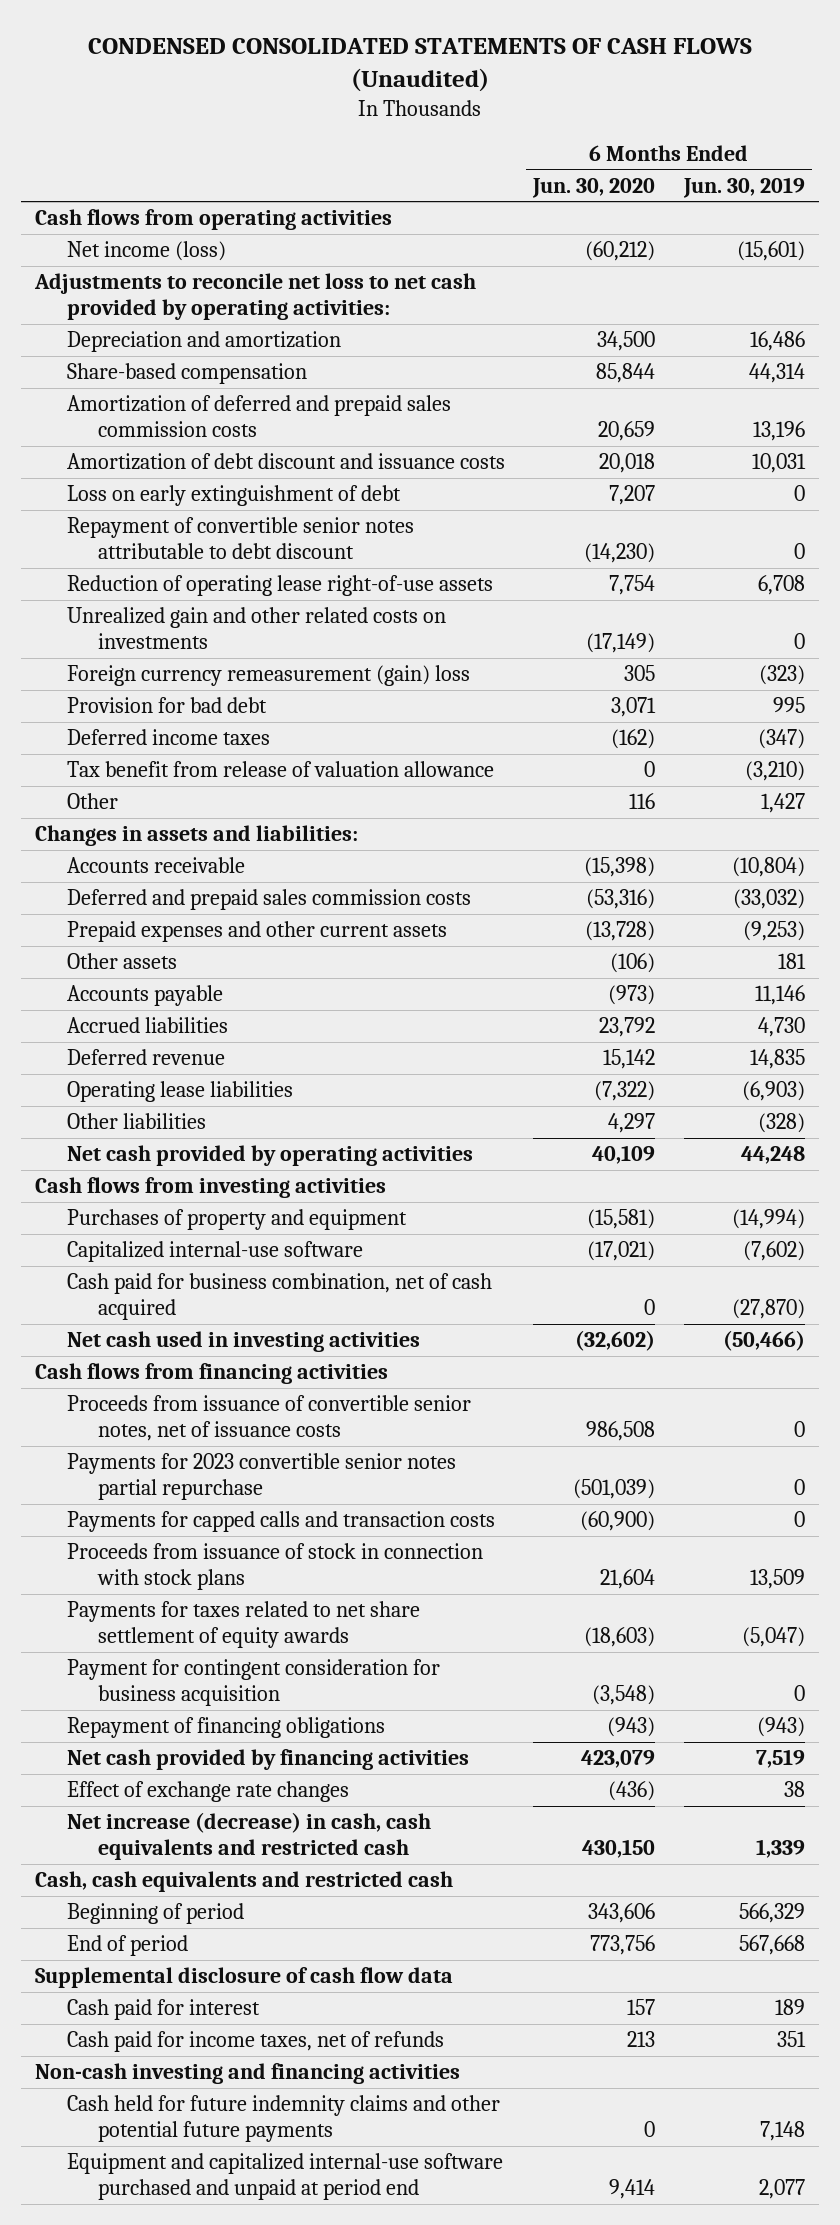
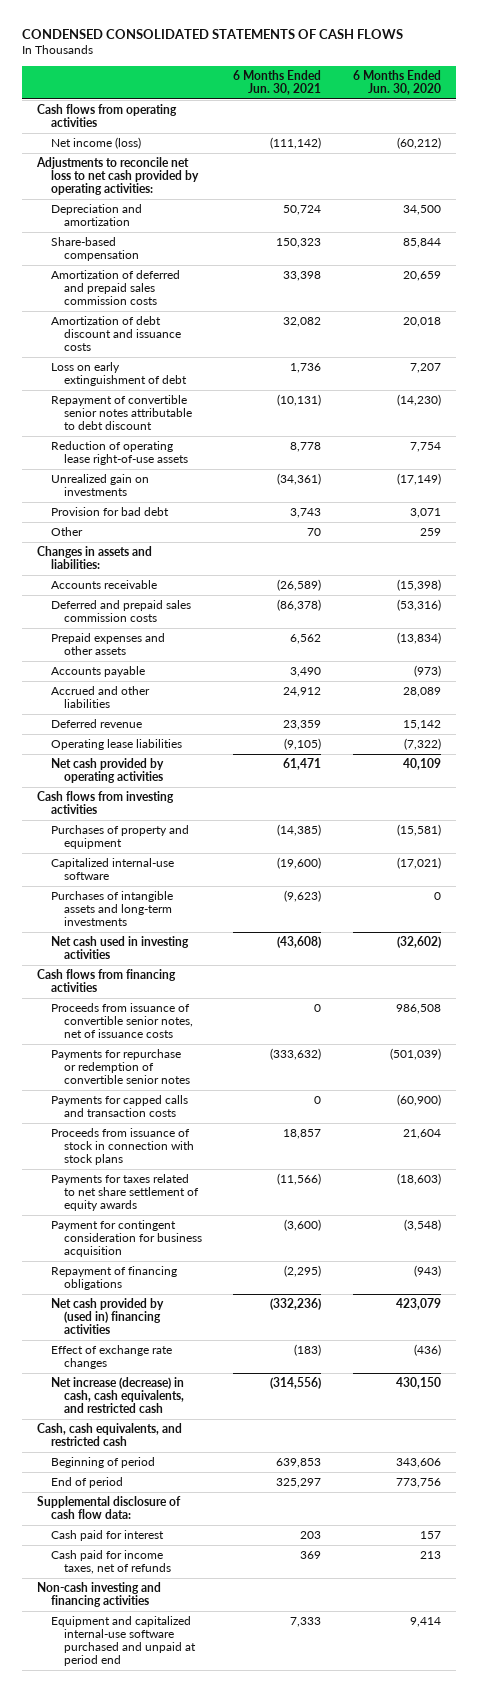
- CONDENSED CONSOLIDATED STATEMENTS OF CASH FLOWS (Unaudited)
+ CONDENSED CONSOLIDATED STATEMENTS OF CASH FLOWS
- | 6 Months Ended Jun. 30, 2020 | 6 Months Ended Jun. 30, 2019
+ | 6 Months Ended Jun. 30, 2021 | 6 Months Ended Jun. 30, 2020
- Unrealized gain and other related costs on investments | (17,149) | 0
- Foreign currency remeasurement (gain) loss | 305 | (323)
+ Unrealized gain on investments | (34,361) | (17,149)
- Deferred income taxes | (162) | (347)
- Tax benefit from release of valuation allowance | 0 | (3,210)
- Other | 116 | 1,427
+ Other | 70 | 259
- Prepaid expenses and other current assets | (13,728) | (9,253)
- Other assets | (106) | 181
+ Prepaid expenses and other assets | 6,562 | (13,834)
- Accrued liabilities | 23,792 | 4,730
+ Accrued and other liabilities | 24,912 | 28,089
- Other liabilities | 4,297 | (328)
- Cash paid for business combination, net of cash acquired | 0 | (27,870)
+ Purchases of intangible assets and long-term investments | (9,623) | 0
- Payments for 2023 convertible senior notes partial repurchase | (501,039) | 0
+ Payments for repurchase or redemption of convertible senior notes | (333,632) | (501,039)
- Net cash provided by financing activities | 423,079 | 7,519
+ Net cash provided by (used in) financing activities | (332,236) | 423,079
- Net increase (decrease) in cash, cash equivalents and restricted cash | 430,150 | 1,339
- Cash, cash equivalents and restricted cash
+ Net increase (decrease) in cash, cash equivalents, and restricted cash | (314,556) | 430,150
+ Cash, cash equivalents, and restricted cash
- Supplemental disclosure of cash flow data
+ Supplemental disclosure of cash flow data:
- Cash held for future indemnity claims and other potential future payments | 0 | 7,148

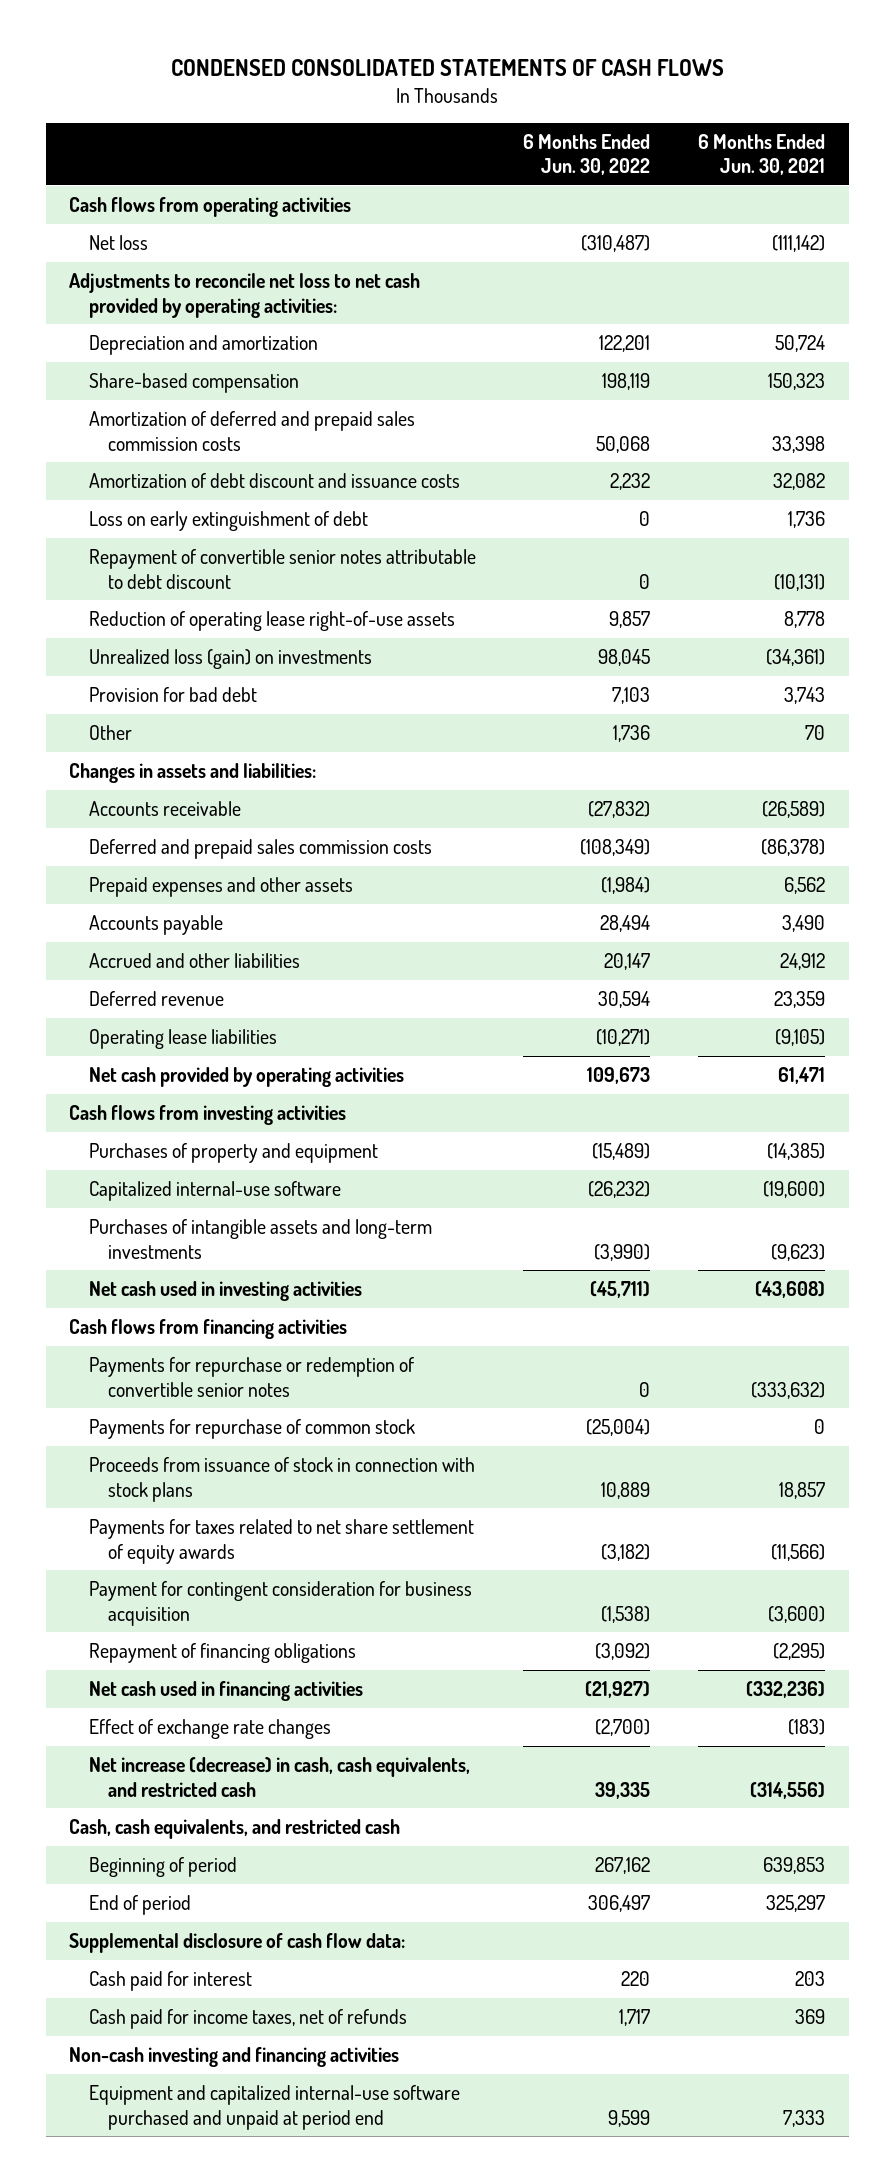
- | 6 Months Ended Jun. 30, 2021 | 6 Months Ended Jun. 30, 2020
+ | 6 Months Ended Jun. 30, 2022 | 6 Months Ended Jun. 30, 2021
- Net income (loss) | (111,142) | (60,212)
+ Net loss | (310,487) | (111,142)
- Unrealized gain on investments | (34,361) | (17,149)
+ Unrealized loss (gain) on investments | 98,045 | (34,361)
- Proceeds from issuance of convertible senior notes, net of issuance costs | 0 | 986,508
- Payments for capped calls and transaction costs | 0 | (60,900)
+ Payments for repurchase of common stock | (25,004) | 0
- Net cash provided by (used in) financing activities | (332,236) | 423,079
+ Net cash used in financing activities | (21,927) | (332,236)

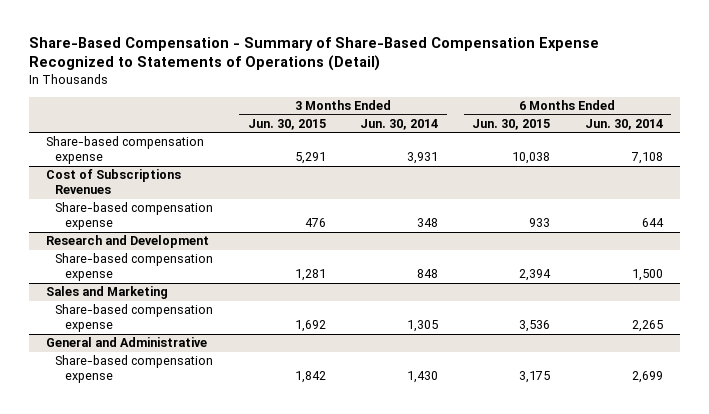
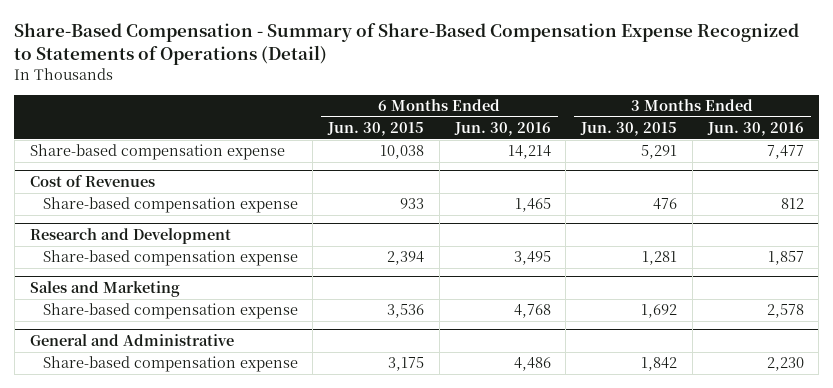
- | 3 Months Ended Jun. 30, 2015 | 3 Months Ended Jun. 30, 2014 | 6 Months Ended Jun. 30, 2015 | 6 Months Ended Jun. 30, 2014
+ | 6 Months Ended Jun. 30, 2015 | 6 Months Ended Jun. 30, 2016 | 3 Months Ended Jun. 30, 2015 | 3 Months Ended Jun. 30, 2016
- Cost of Subscriptions Revenues
+ Cost of Revenues

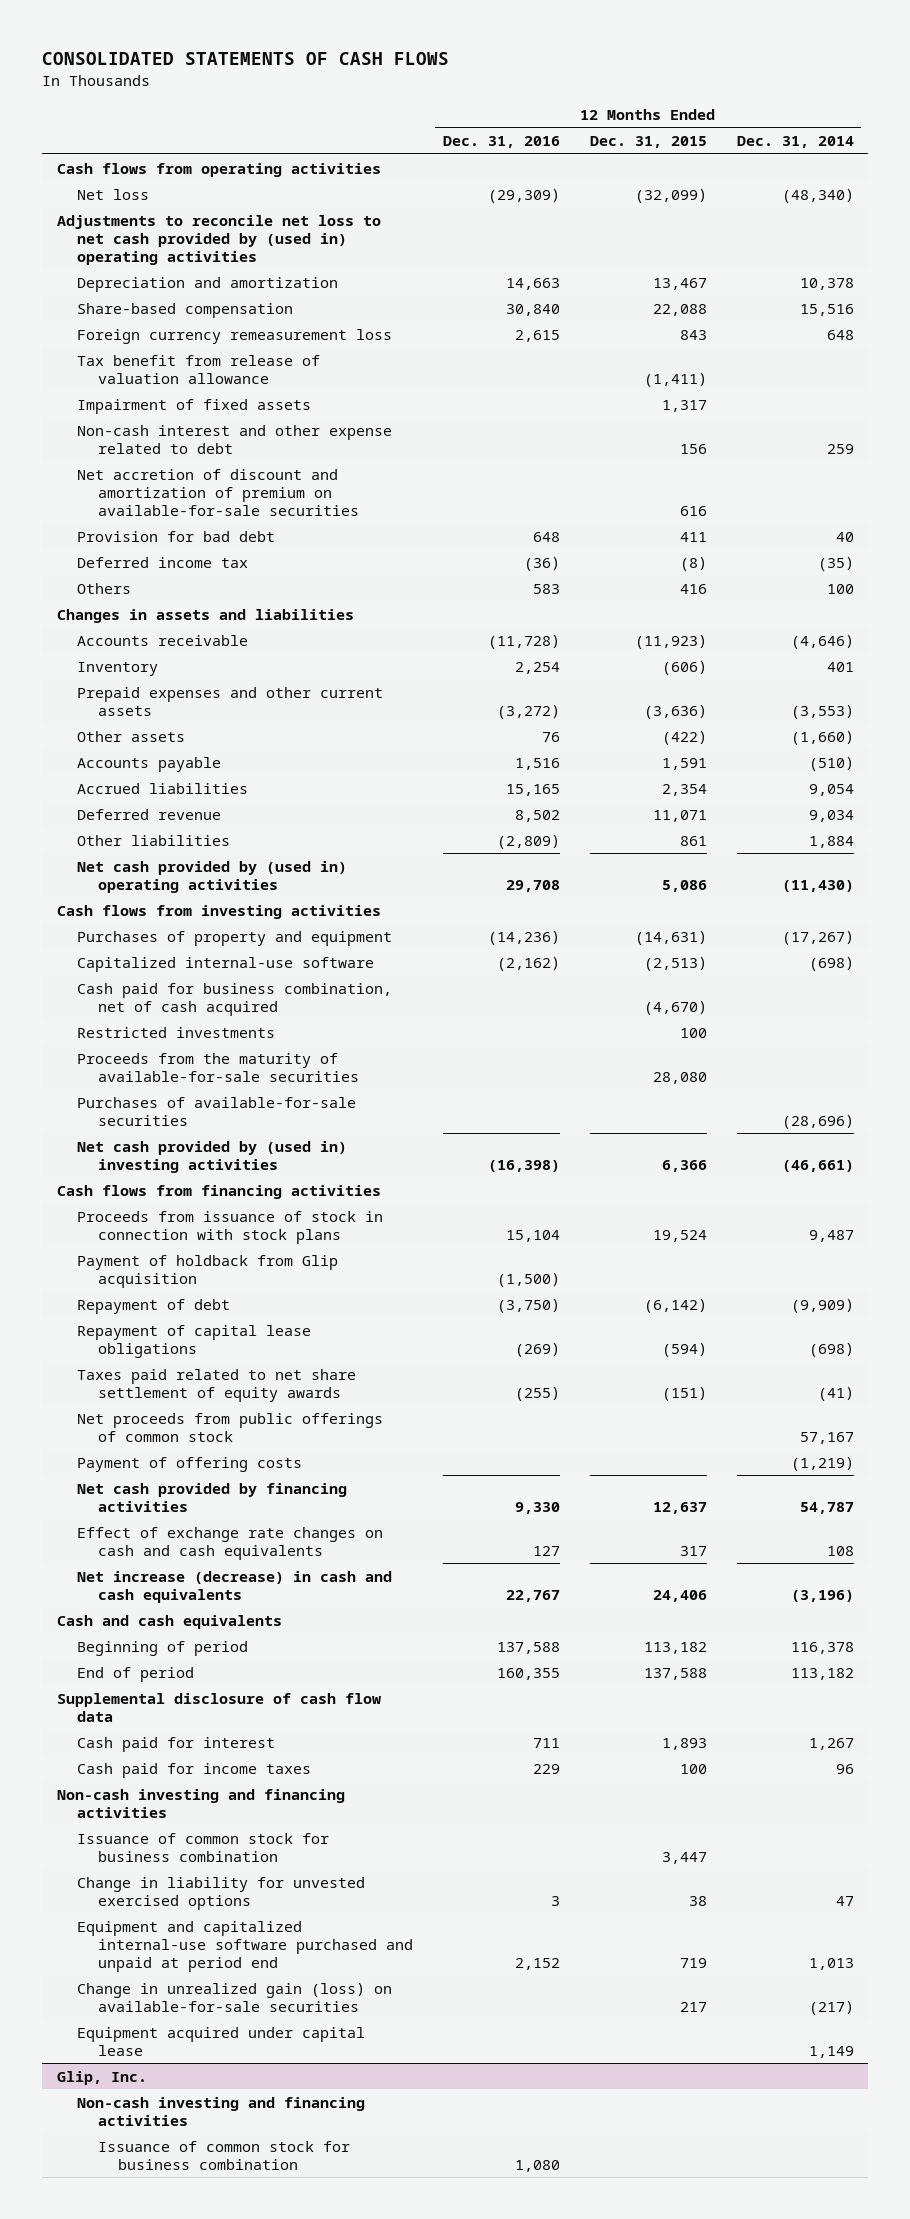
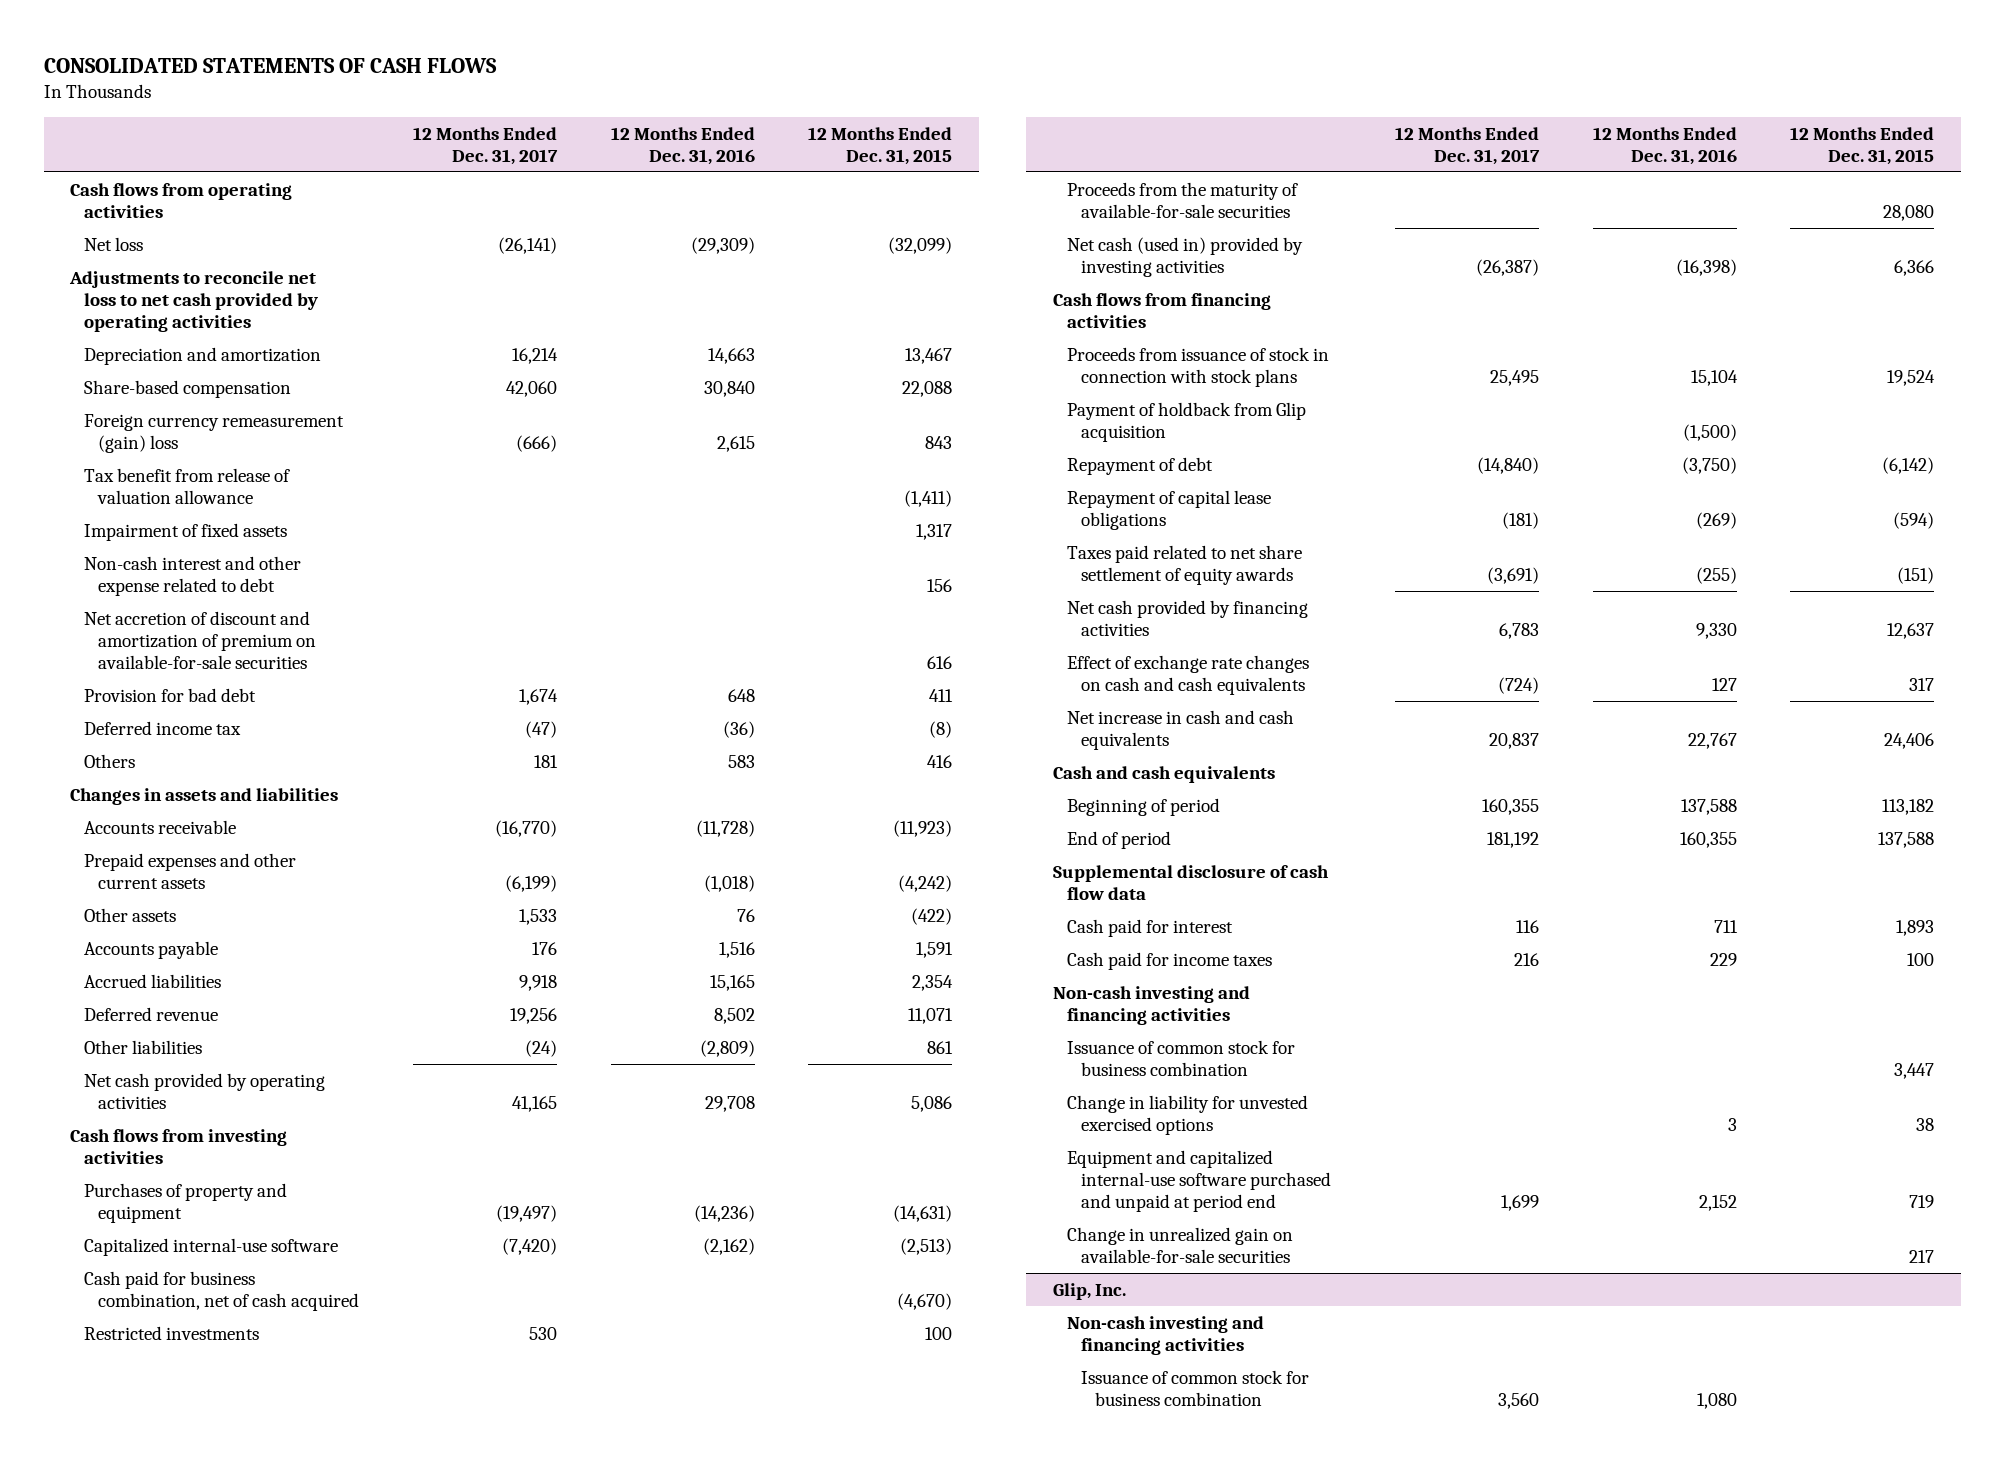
- | 12 Months Ended Dec. 31, 2016 | 12 Months Ended Dec. 31, 2015 | 12 Months Ended Dec. 31, 2014
+ | 12 Months Ended Dec. 31, 2017 | 12 Months Ended Dec. 31, 2016 | 12 Months Ended Dec. 31, 2015
- Adjustments to reconcile net loss to net cash provided by (used in) operating activities
+ Adjustments to reconcile net loss to net cash provided by operating activities
- Foreign currency remeasurement loss | 2,615 | 843 | 648
+ Foreign currency remeasurement (gain) loss | (666) | 2,615 | 843
- Inventory | 2,254 | (606) | 401
- Prepaid expenses and other current assets | (3,272) | (3,636) | (3,553)
+ Prepaid expenses and other current assets | (6,199) | (1,018) | (4,242)
- Net cash provided by (used in) operating activities | 29,708 | 5,086 | (11,430)
+ Net cash provided by operating activities | 41,165 | 29,708 | 5,086
- Purchases of available-for-sale securities | | | (28,696)
- Net cash provided by (used in) investing activities | (16,398) | 6,366 | (46,661)
+ Net cash (used in) provided by investing activities | (26,387) | (16,398) | 6,366
- Net proceeds from public offerings of common stock | | | 57,167
- Payment of offering costs | | | (1,219)
- Net increase (decrease) in cash and cash equivalents | 22,767 | 24,406 | (3,196)
+ Net increase in cash and cash equivalents | 20,837 | 22,767 | 24,406
- Change in unrealized gain (loss) on available-for-sale securities | | 217 | (217)
- Equipment acquired under capital lease | | | 1,149
+ Change in unrealized gain on available-for-sale securities | | | 217

